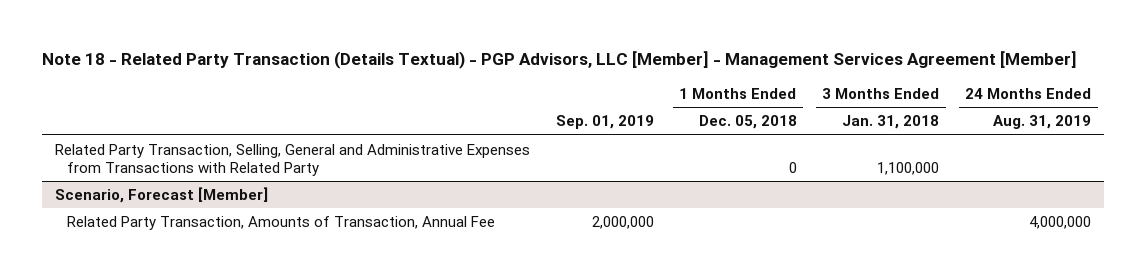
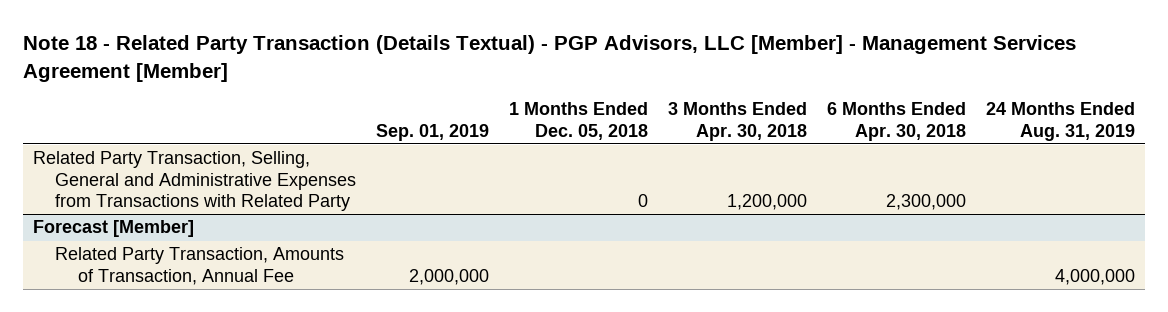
- | Sep. 01, 2019 | 1 Months Ended Dec. 05, 2018 | 3 Months Ended Jan. 31, 2018 | 24 Months Ended Aug. 31, 2019
+ | Sep. 01, 2019 | 1 Months Ended Dec. 05, 2018 | 3 Months Ended Apr. 30, 2018 | 6 Months Ended Apr. 30, 2018 | 24 Months Ended Aug. 31, 2019
- Scenario, Forecast [Member]
+ Forecast [Member]

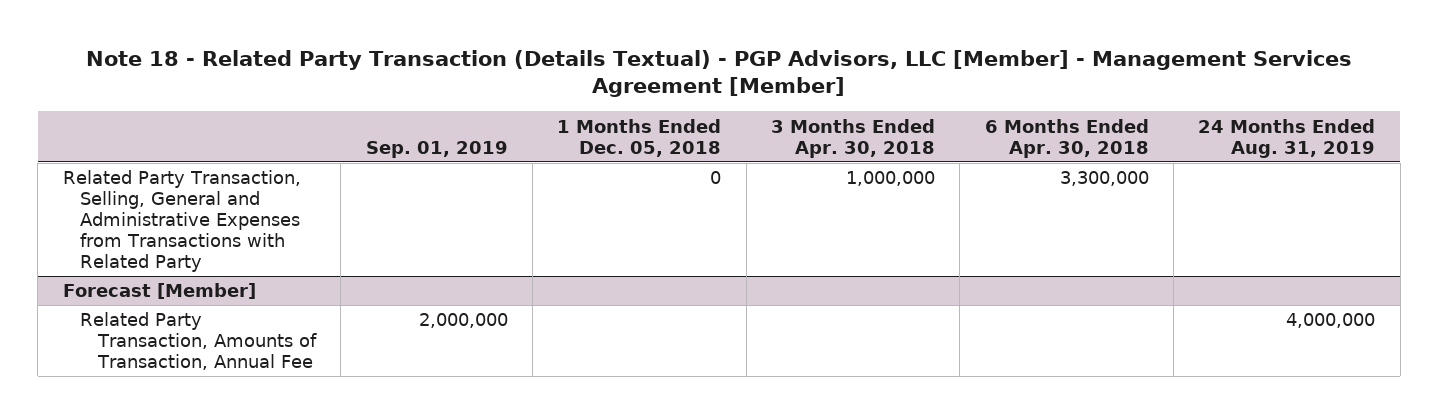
- Related Party Transaction, Selling, General and Administrative Expenses from Transactions with Related Party | | 0 | 1,200,000 | 2,300,000 |
+ Related Party Transaction, Selling, General and Administrative Expenses from Transactions with Related Party | | 0 | 1,000,000 | 3,300,000 |

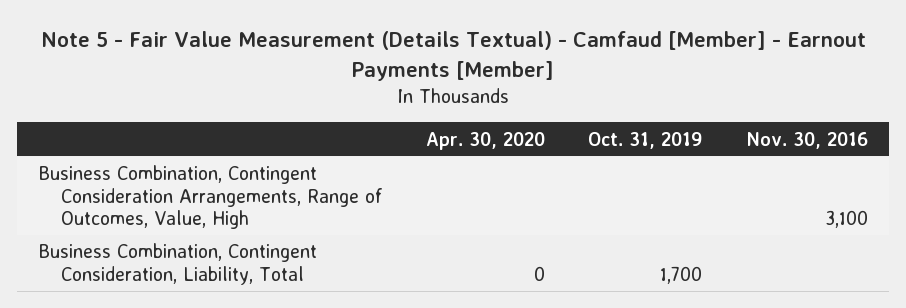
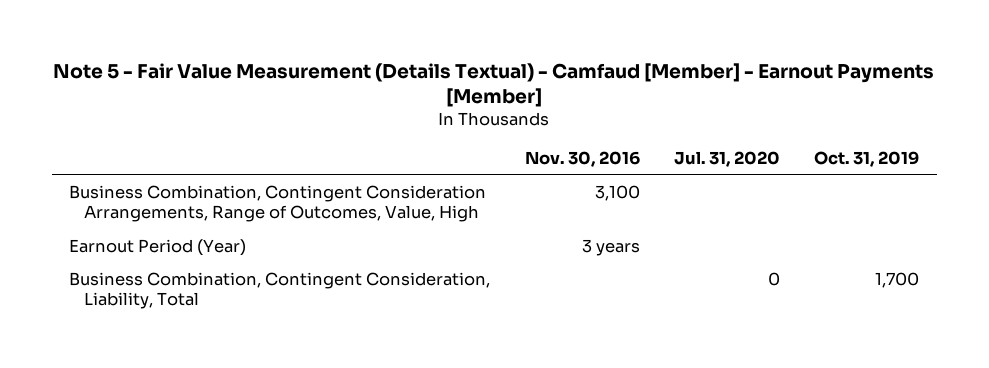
- | Apr. 30, 2020 | Oct. 31, 2019 | Nov. 30, 2016
+ | Nov. 30, 2016 | Jul. 31, 2020 | Oct. 31, 2019
+ Earnout Period (Year) | 3 years | |

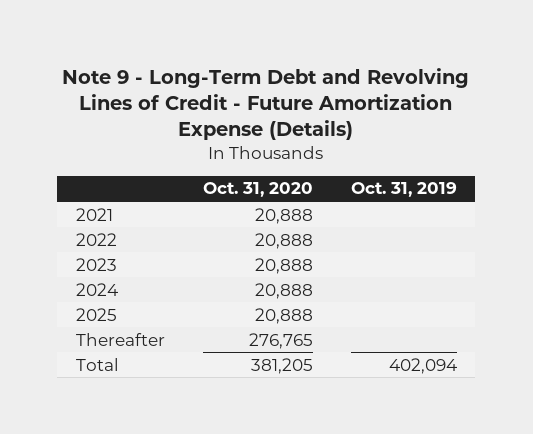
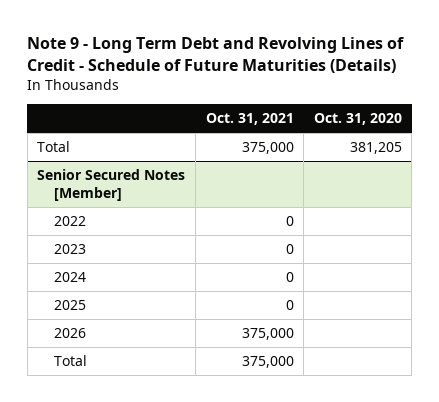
- Note 9 - Long-Term Debt and Revolving Lines of Credit - Future Amortization Expense (Details)
+ Note 9 - Long Term Debt and Revolving Lines of Credit - Schedule of Future Maturities (Details)
- | Oct. 31, 2020 | Oct. 31, 2019
+ | Oct. 31, 2021 | Oct. 31, 2020
- 2021 | 20,888 |
- 2022 | 20,888 |
- 2023 | 20,888 |
- 2024 | 20,888 |
- 2025 | 20,888 |
- Thereafter | 276,765 |
+ Senior Secured Notes [Member]
+ 2022 | 0 |
+ 2023 | 0 |
+ 2024 | 0 |
+ 2025 | 0 |
+ 2026 | 375,000 |
+ Total | 375,000 |

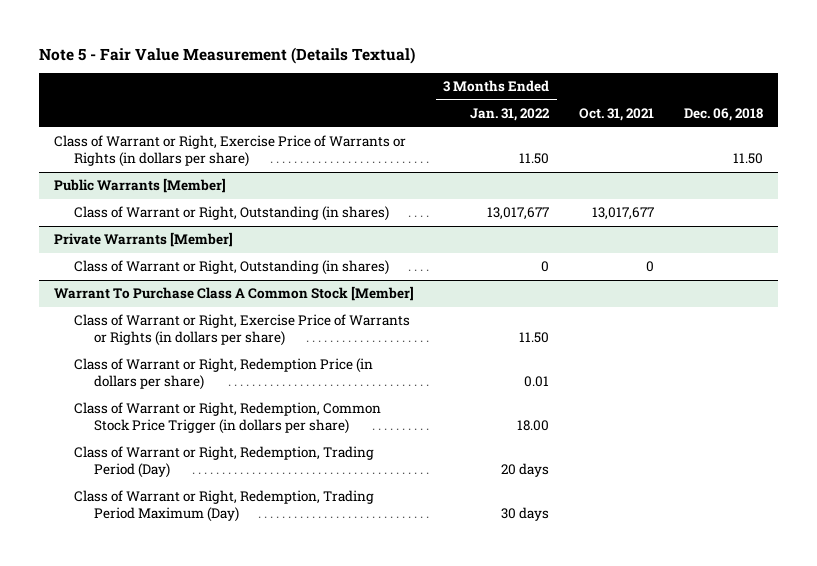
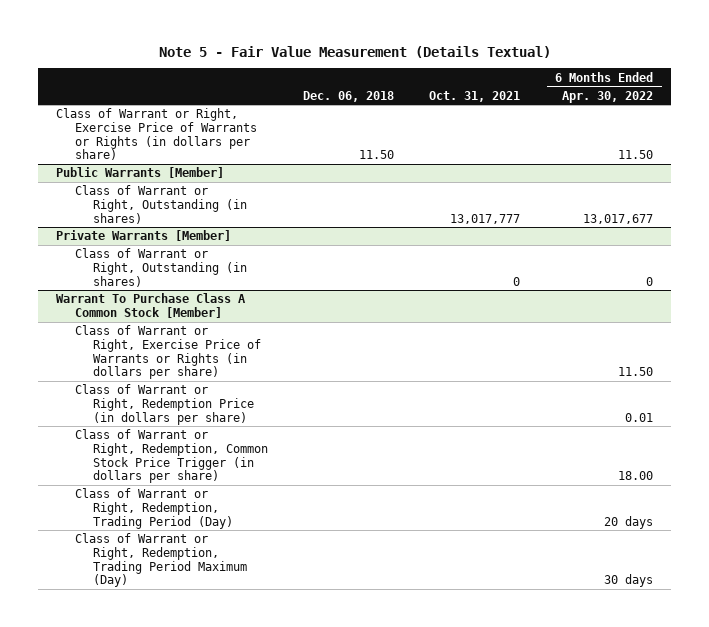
- | 3 Months Ended Jan. 31, 2022 | Oct. 31, 2021 | Dec. 06, 2018
+ | Dec. 06, 2018 | Oct. 31, 2021 | 6 Months Ended Apr. 30, 2022
@ Public Warrants [Member]
- Class of Warrant or Right, Outstanding (in shares) | 13,017,677 | 13,017,677 |
+ Class of Warrant or Right, Outstanding (in shares) | | 13,017,777 | 13,017,677

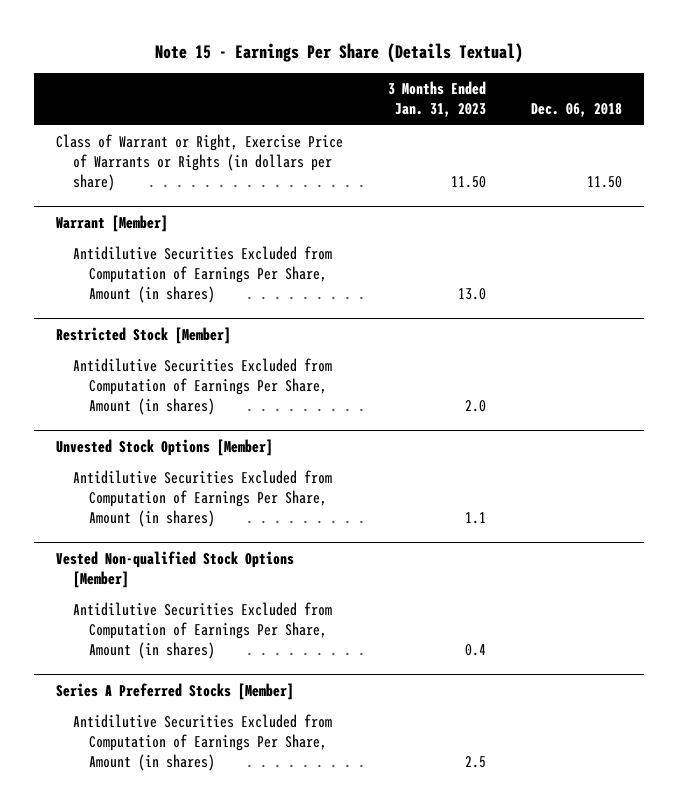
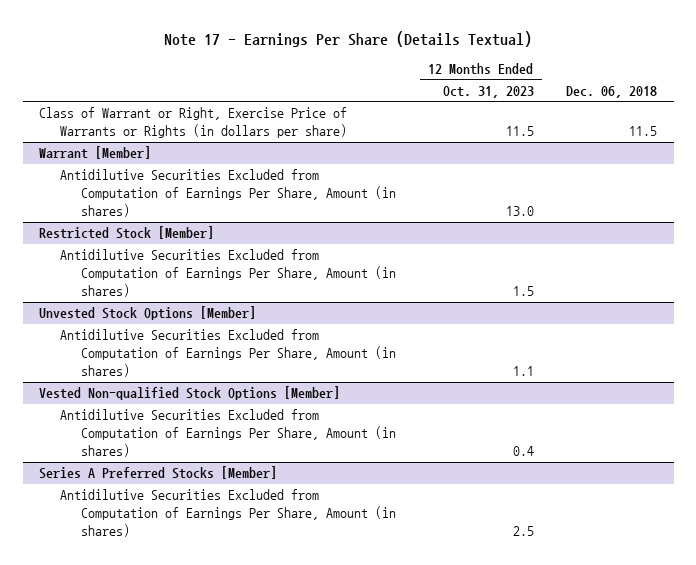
- Note 15 - Earnings Per Share (Details Textual)
+ Note 17 - Earnings Per Share (Details Textual)
- | 3 Months Ended Jan. 31, 2023 | Dec. 06, 2018
+ | 12 Months Ended Oct. 31, 2023 | Dec. 06, 2018
- Class of Warrant or Right, Exercise Price of Warrants or Rights (in dollars per share) | 11.50 | 11.50
+ Class of Warrant or Right, Exercise Price of Warrants or Rights (in dollars per share) | 11.5 | 11.5

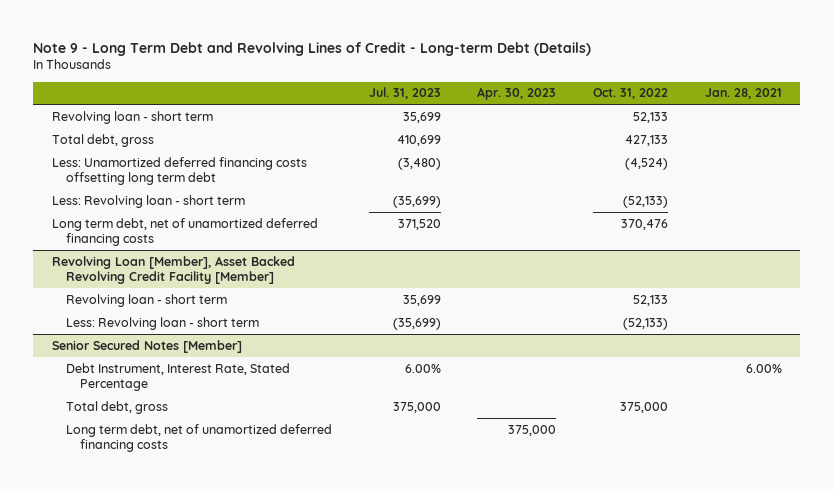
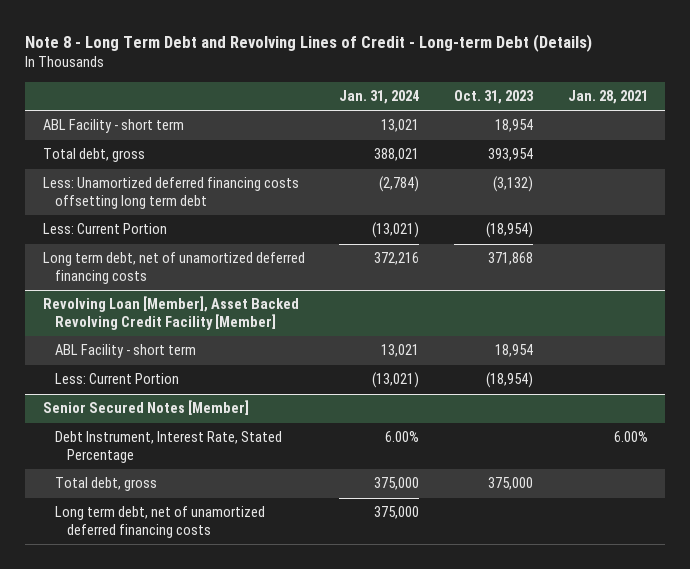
- Note 9 - Long Term Debt and Revolving Lines of Credit - Long-term Debt (Details)
+ Note 8 - Long Term Debt and Revolving Lines of Credit - Long-term Debt (Details)
- | Jul. 31, 2023 | Apr. 30, 2023 | Oct. 31, 2022 | Jan. 28, 2021
+ | Jan. 31, 2024 | Oct. 31, 2023 | Jan. 28, 2021
- Revolving loan - short term | 35,699 | | 52,133 |
+ ABL Facility - short term | 13,021 | 18,954 |
- Less: Revolving loan - short term | (35,699) | | (52,133) |
+ Less: Current Portion | (13,021) | (18,954) |
@ Revolving Loan [Member], Asset Backed Revolving Credit Facility [Member]
- Revolving loan - short term | 35,699 | | 52,133 |
- Less: Revolving loan - short term | (35,699) | | (52,133) |
+ ABL Facility - short term | 13,021 | 18,954 |
+ Less: Current Portion | (13,021) | (18,954) |

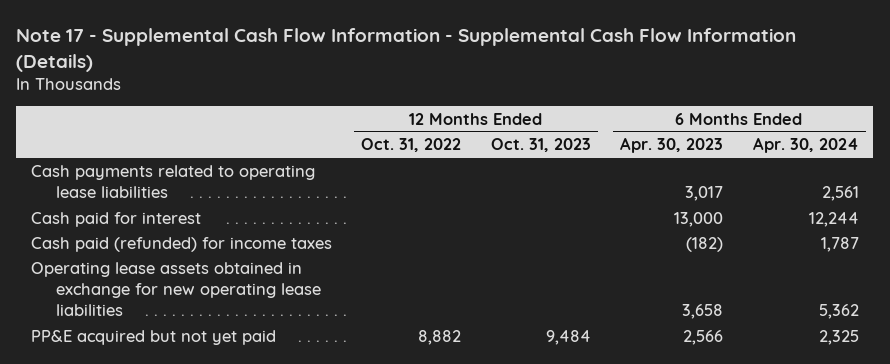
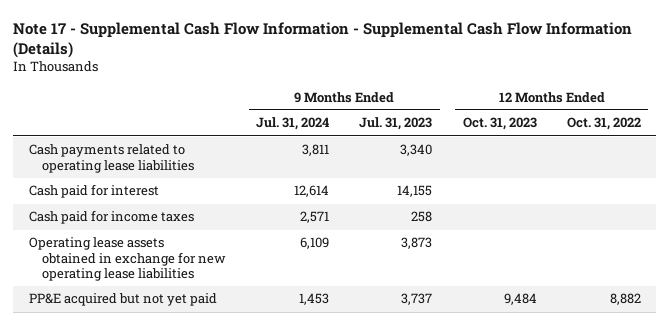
- | 12 Months Ended Oct. 31, 2022 | 12 Months Ended Oct. 31, 2023 | 6 Months Ended Apr. 30, 2023 | 6 Months Ended Apr. 30, 2024
+ | 9 Months Ended Jul. 31, 2024 | 9 Months Ended Jul. 31, 2023 | 12 Months Ended Oct. 31, 2023 | 12 Months Ended Oct. 31, 2022
- Cash paid (refunded) for income taxes | | | (182) | 1,787
+ Cash paid for income taxes | 2,571 | 258 | |

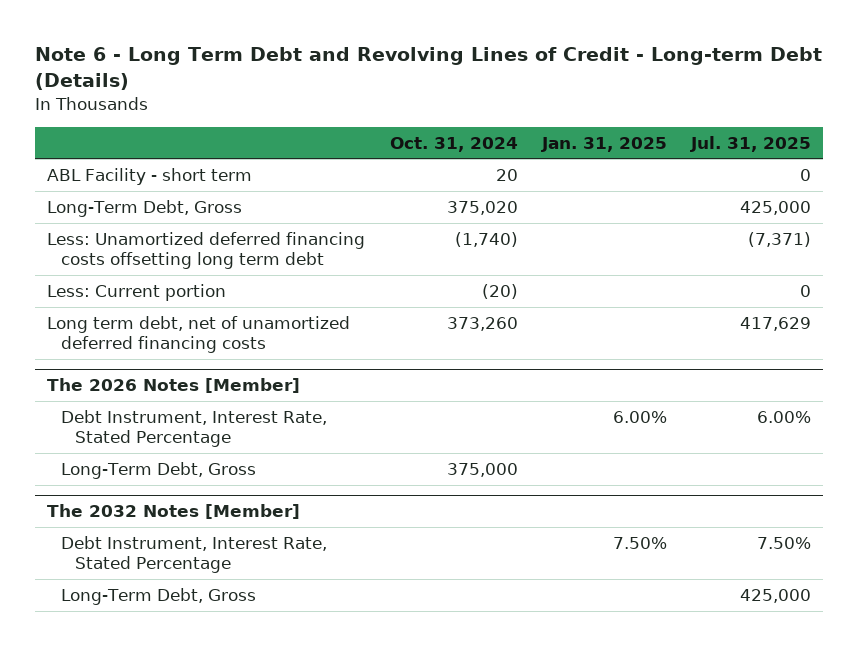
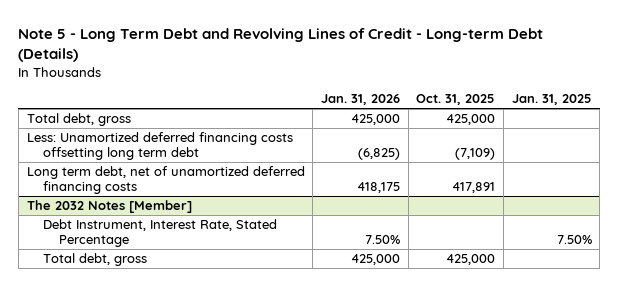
- Note 6 - Long Term Debt and Revolving Lines of Credit - Long-term Debt (Details)
+ Note 5 - Long Term Debt and Revolving Lines of Credit - Long-term Debt (Details)
- | Oct. 31, 2024 | Jan. 31, 2025 | Jul. 31, 2025
+ | Jan. 31, 2026 | Oct. 31, 2025 | Jan. 31, 2025
- ABL Facility - short term | 20 | | 0
- Long-Term Debt, Gross | 375,020 | | 425,000
+ Total debt, gross | 425,000 | 425,000 |
- Less: Current portion | (20) | | 0
- The 2026 Notes [Member]
- Debt Instrument, Interest Rate, Stated Percentage | | 6.00% | 6.00%
- Long-Term Debt, Gross | 375,000 | |
@ The 2032 Notes [Member]
- Long-Term Debt, Gross | | | 425,000
+ Total debt, gross | 425,000 | 425,000 |

